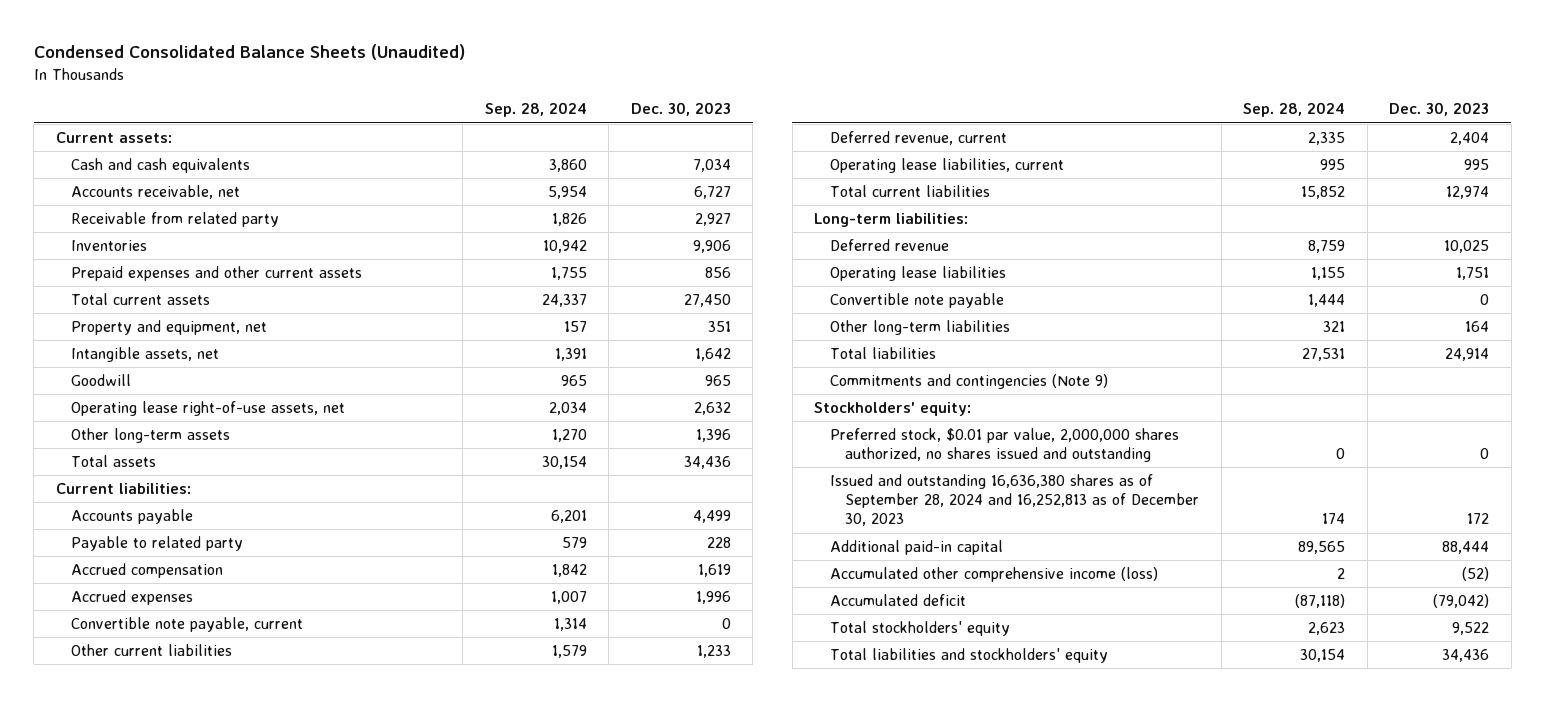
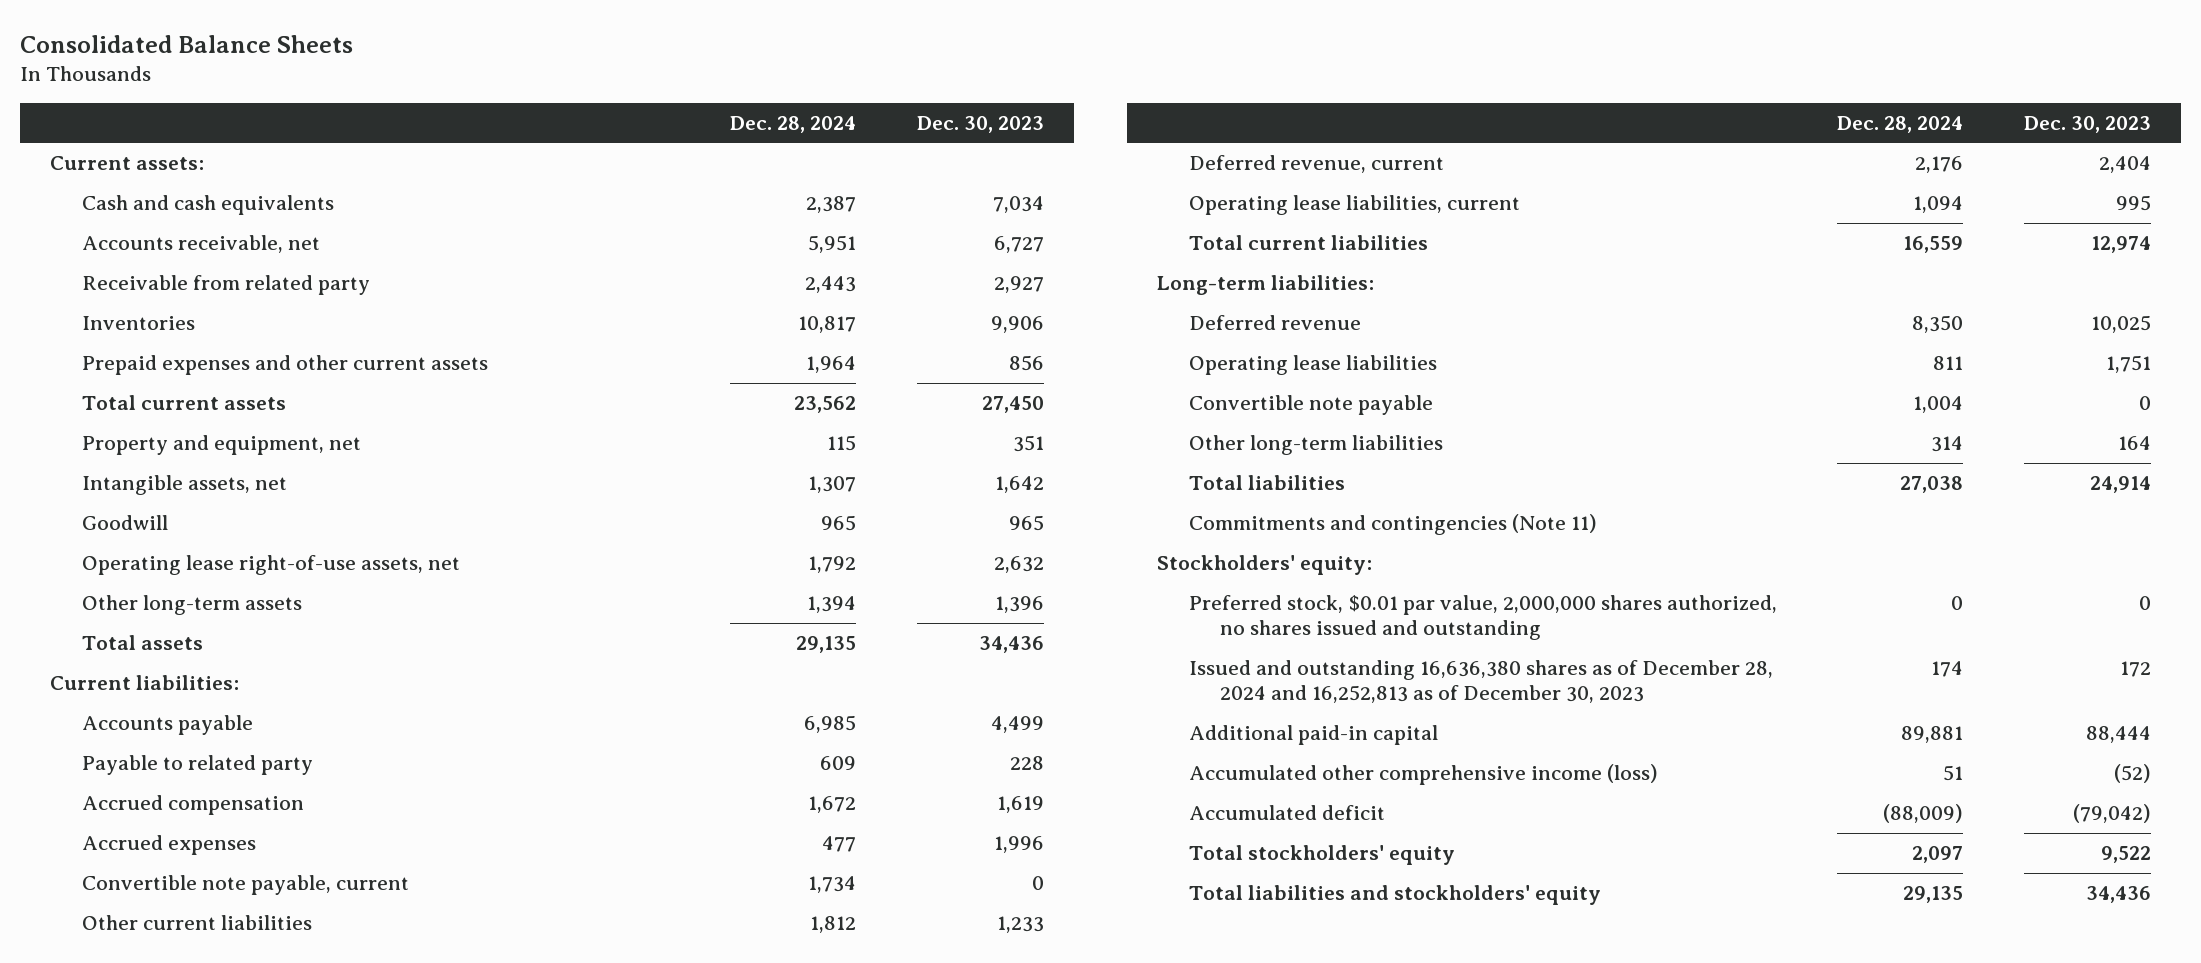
- Condensed Consolidated Balance Sheets (Unaudited)
+ Consolidated Balance Sheets
- | Sep. 28, 2024 | Dec. 30, 2023
+ | Dec. 28, 2024 | Dec. 30, 2023
- Commitments and contingencies (Note 9)
+ Commitments and contingencies (Note 11)
- Issued and outstanding 16,636,380 shares as of September 28, 2024 and 16,252,813 as of December 30, 2023 | 174 | 172
+ Issued and outstanding 16,636,380 shares as of December 28, 2024 and 16,252,813 as of December 30, 2023 | 174 | 172

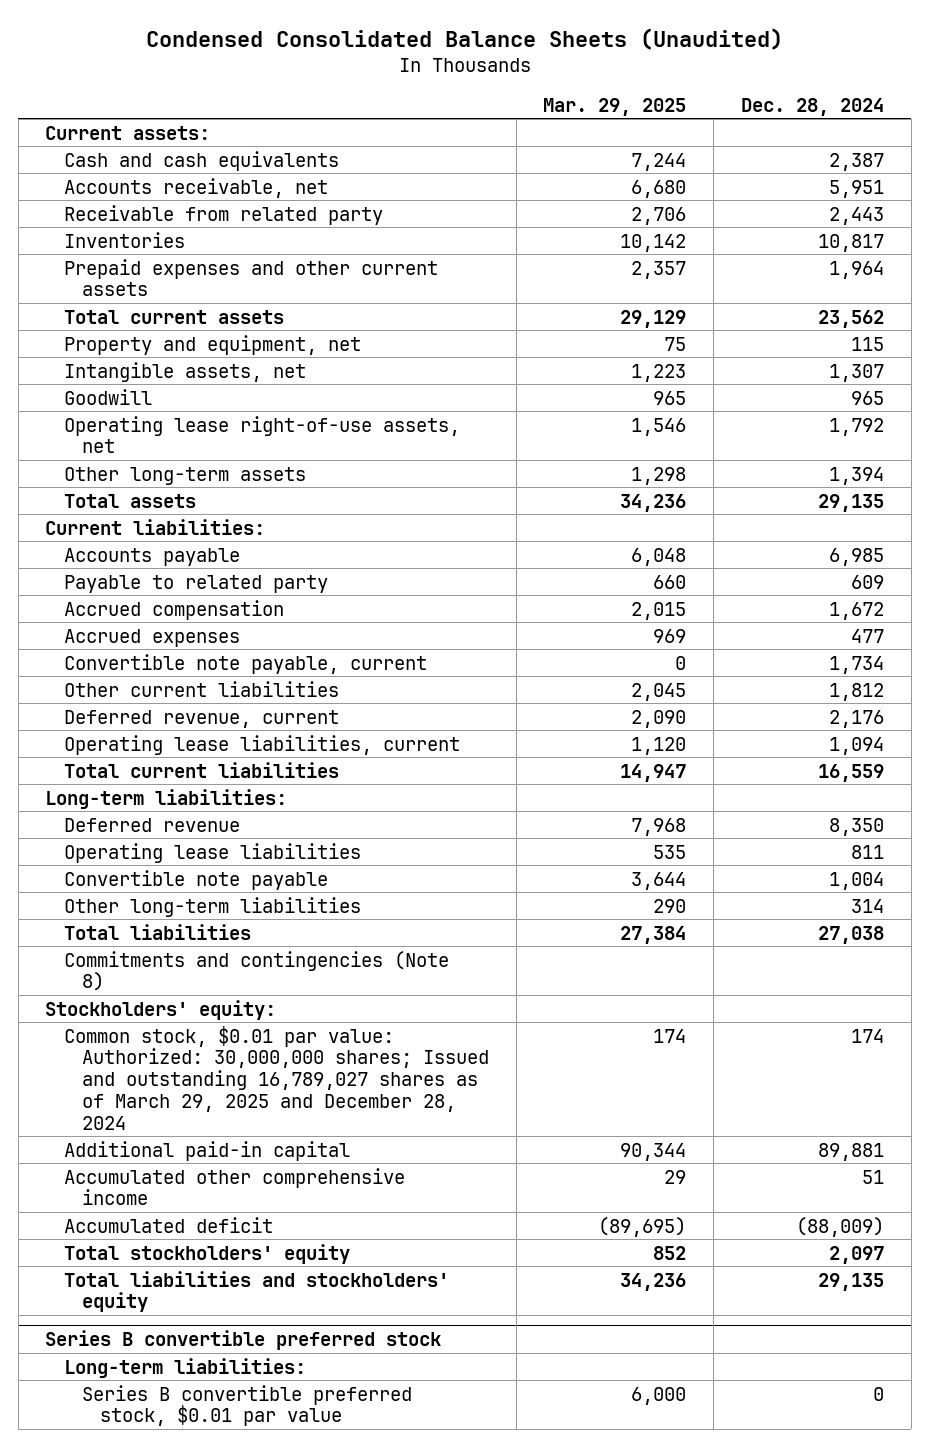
- Consolidated Balance Sheets
+ Condensed Consolidated Balance Sheets (Unaudited)
- | Dec. 28, 2024 | Dec. 30, 2023
+ | Mar. 29, 2025 | Dec. 28, 2024
- Commitments and contingencies (Note 11)
+ Commitments and contingencies (Note 8)
- Preferred stock, $0.01 par value, 2,000,000 shares authorized, no shares issued and outstanding | 0 | 0
- Issued and outstanding 16,636,380 shares as of December 28, 2024 and 16,252,813 as of December 30, 2023 | 174 | 172
+ Common stock, $0.01 par value: Authorized: 30,000,000 shares; Issued and outstanding 16,789,027 shares as of March 29, 2025 and December 28, 2024 | 174 | 174
- Accumulated other comprehensive income (loss) | 51 | (52)
+ Accumulated other comprehensive income | 29 | 51
+ Series B convertible preferred stock
+ Long-term liabilities:
+ Series B convertible preferred stock, $0.01 par value | 6,000 | 0

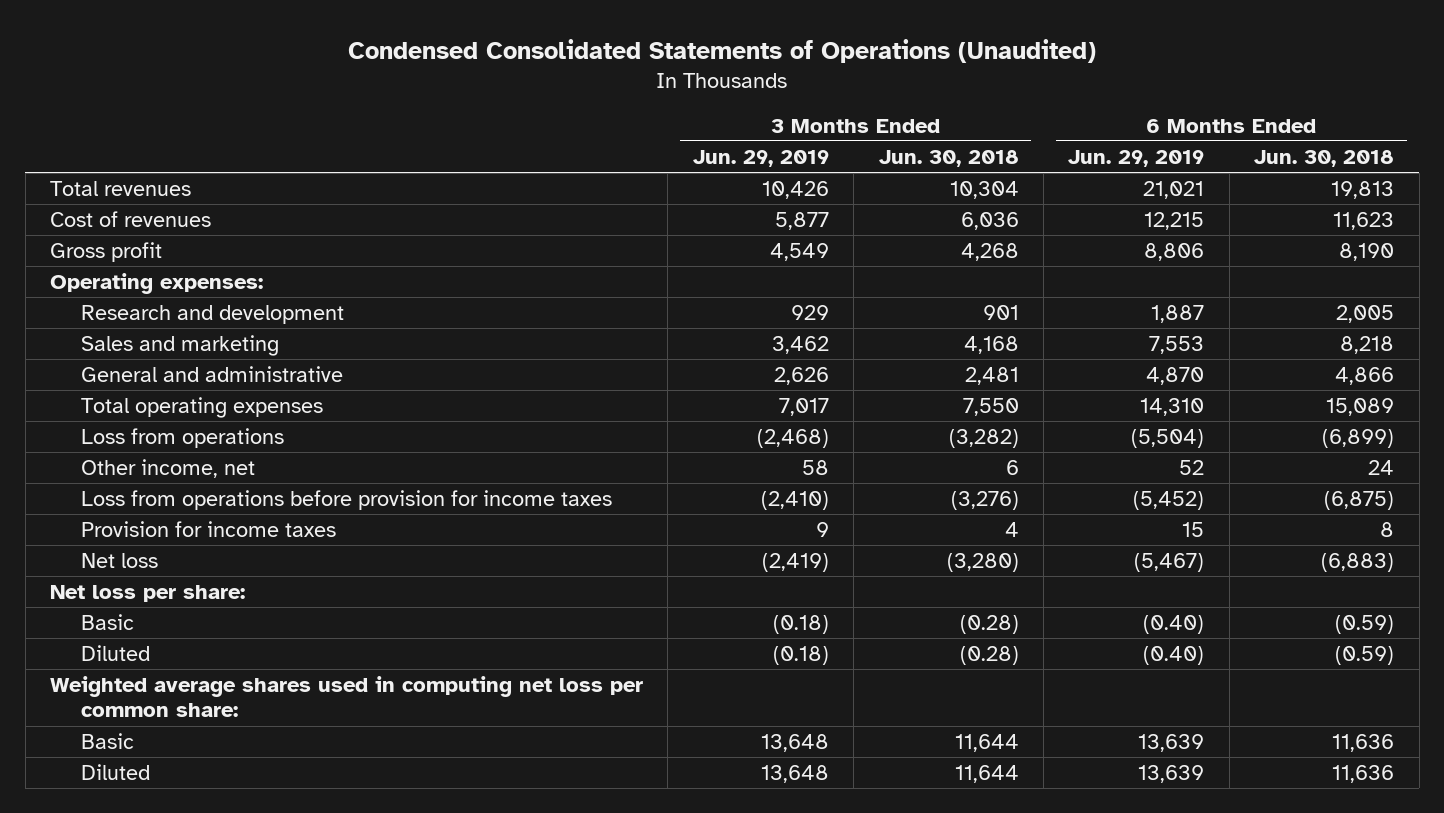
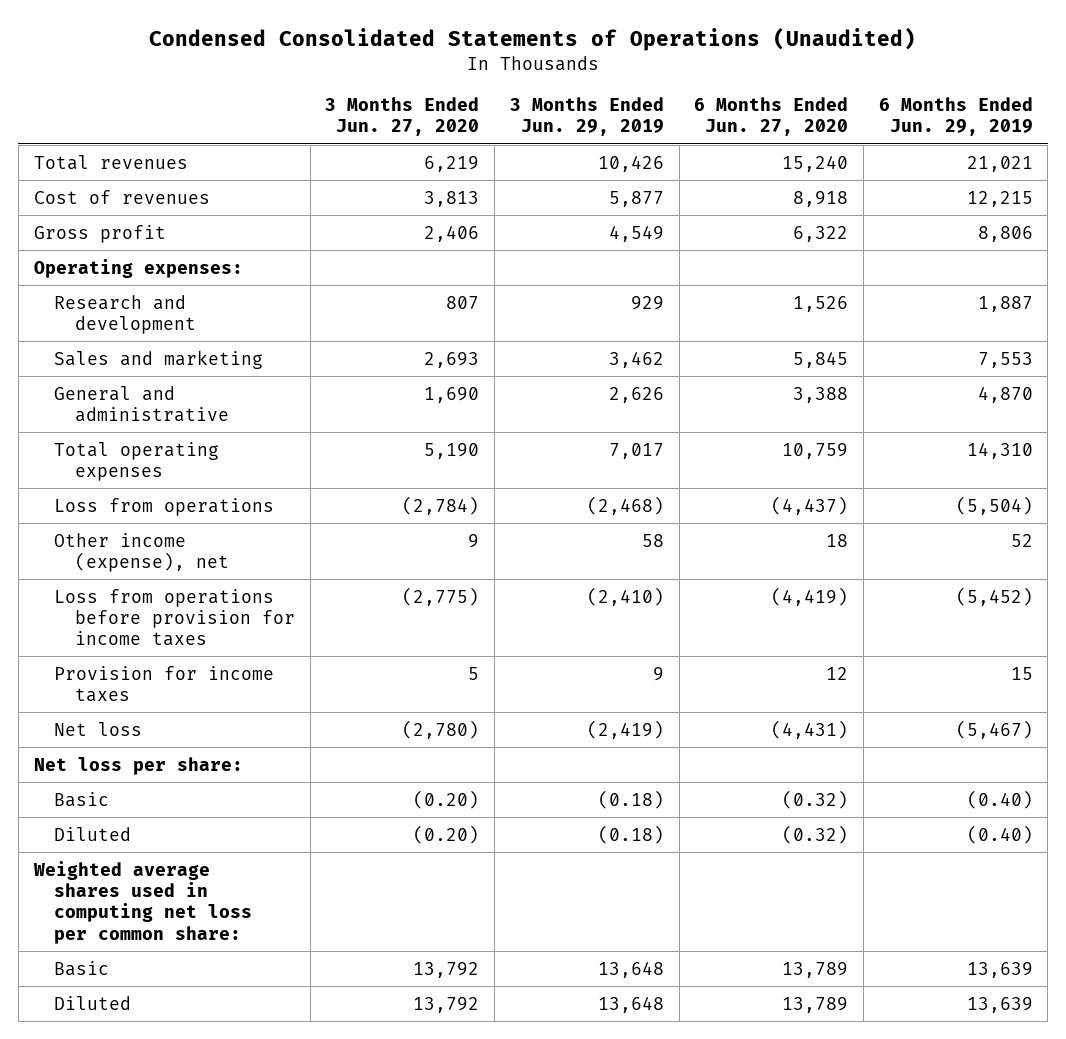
- | 3 Months Ended Jun. 29, 2019 | 3 Months Ended Jun. 30, 2018 | 6 Months Ended Jun. 29, 2019 | 6 Months Ended Jun. 30, 2018
+ | 3 Months Ended Jun. 27, 2020 | 3 Months Ended Jun. 29, 2019 | 6 Months Ended Jun. 27, 2020 | 6 Months Ended Jun. 29, 2019
- Other income, net | 58 | 6 | 52 | 24
+ Other income (expense), net | 9 | 58 | 18 | 52

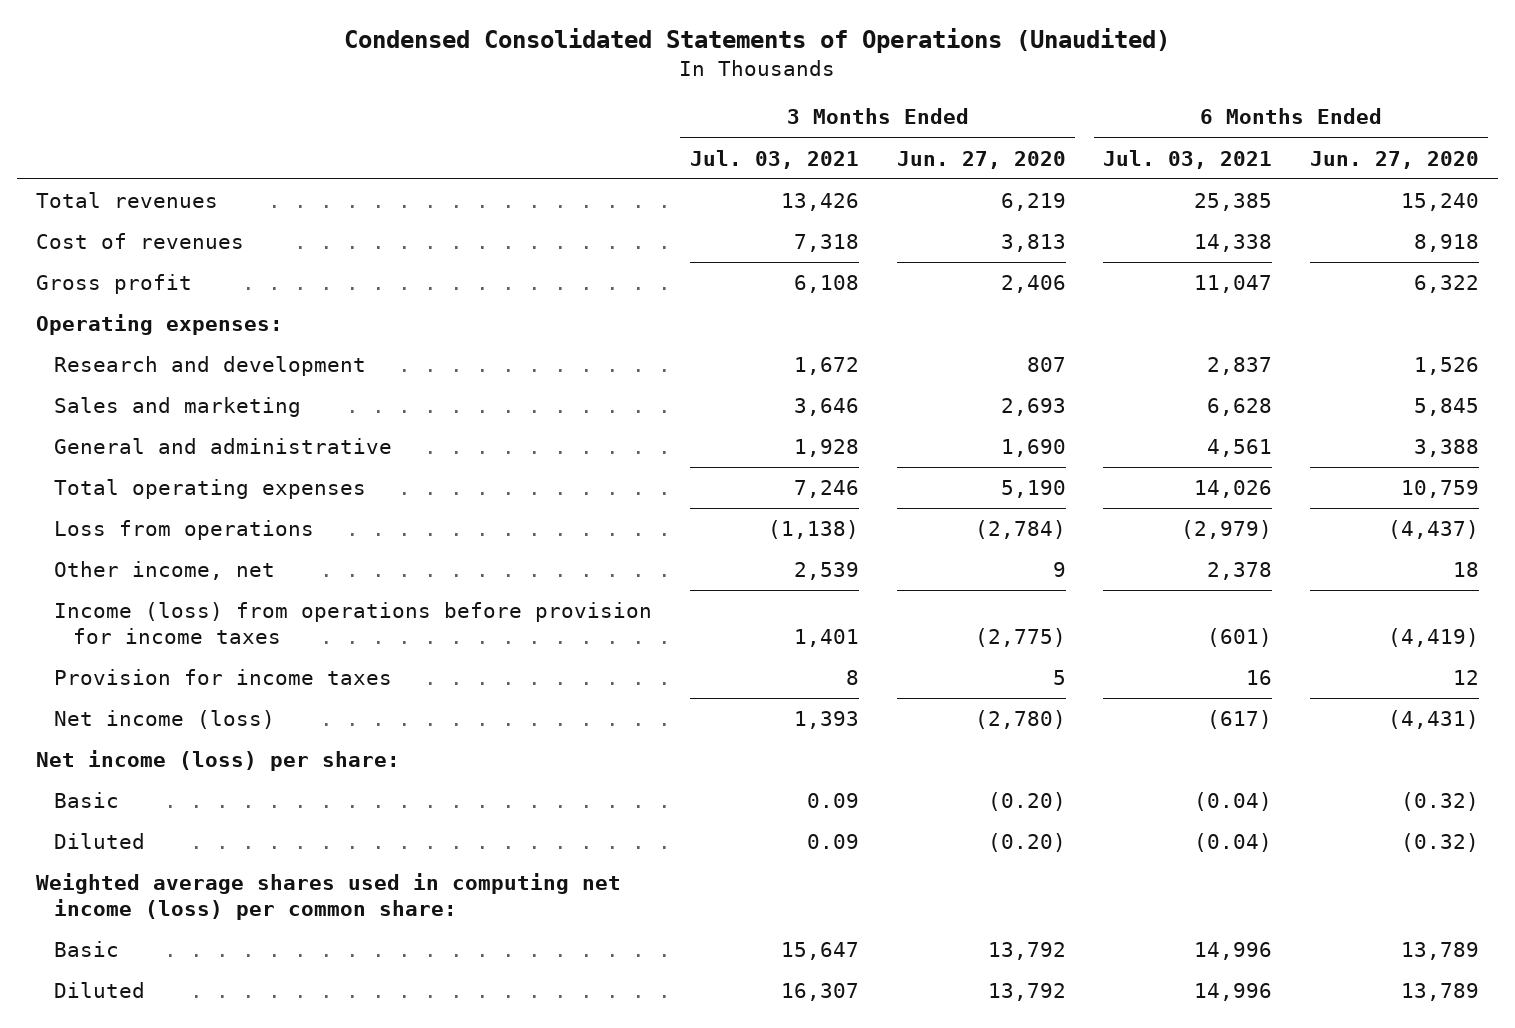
- | 3 Months Ended Jun. 27, 2020 | 3 Months Ended Jun. 29, 2019 | 6 Months Ended Jun. 27, 2020 | 6 Months Ended Jun. 29, 2019
+ | 3 Months Ended Jul. 03, 2021 | 3 Months Ended Jun. 27, 2020 | 6 Months Ended Jul. 03, 2021 | 6 Months Ended Jun. 27, 2020
- Other income (expense), net | 9 | 58 | 18 | 52
- Loss from operations before provision for income taxes | (2,775) | (2,410) | (4,419) | (5,452)
+ Other income, net | 2,539 | 9 | 2,378 | 18
+ Income (loss) from operations before provision for income taxes | 1,401 | (2,775) | (601) | (4,419)
- Net loss | (2,780) | (2,419) | (4,431) | (5,467)
- Net loss per share:
+ Net income (loss) | 1,393 | (2,780) | (617) | (4,431)
+ Net income (loss) per share:
- Weighted average shares used in computing net loss per common share:
+ Weighted average shares used in computing net income (loss) per common share:

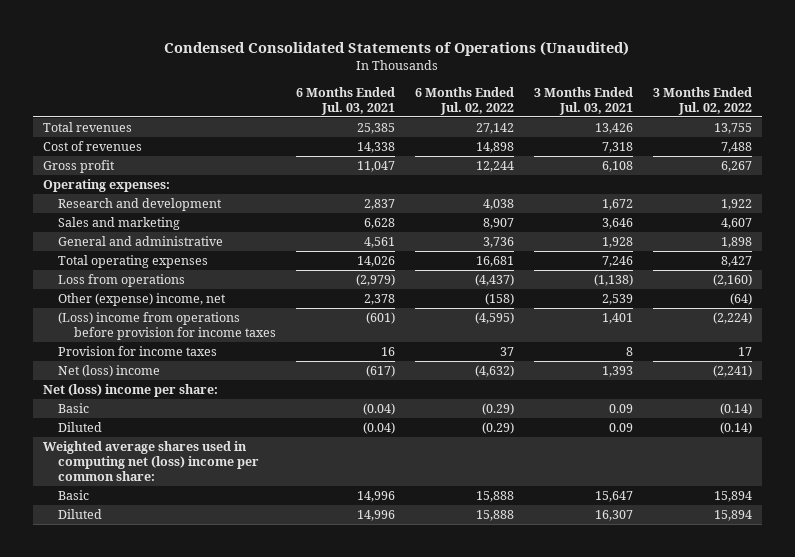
- | 3 Months Ended Jul. 03, 2021 | 3 Months Ended Jun. 27, 2020 | 6 Months Ended Jul. 03, 2021 | 6 Months Ended Jun. 27, 2020
+ | 6 Months Ended Jul. 03, 2021 | 6 Months Ended Jul. 02, 2022 | 3 Months Ended Jul. 03, 2021 | 3 Months Ended Jul. 02, 2022
- Other income, net | 2,539 | 9 | 2,378 | 18
- Income (loss) from operations before provision for income taxes | 1,401 | (2,775) | (601) | (4,419)
+ Other (expense) income, net | 2,378 | (158) | 2,539 | (64)
+ (Loss) income from operations before provision for income taxes | (601) | (4,595) | 1,401 | (2,224)
- Net income (loss) | 1,393 | (2,780) | (617) | (4,431)
- Net income (loss) per share:
+ Net (loss) income | (617) | (4,632) | 1,393 | (2,241)
+ Net (loss) income per share:
- Weighted average shares used in computing net income (loss) per common share:
+ Weighted average shares used in computing net (loss) income per common share:

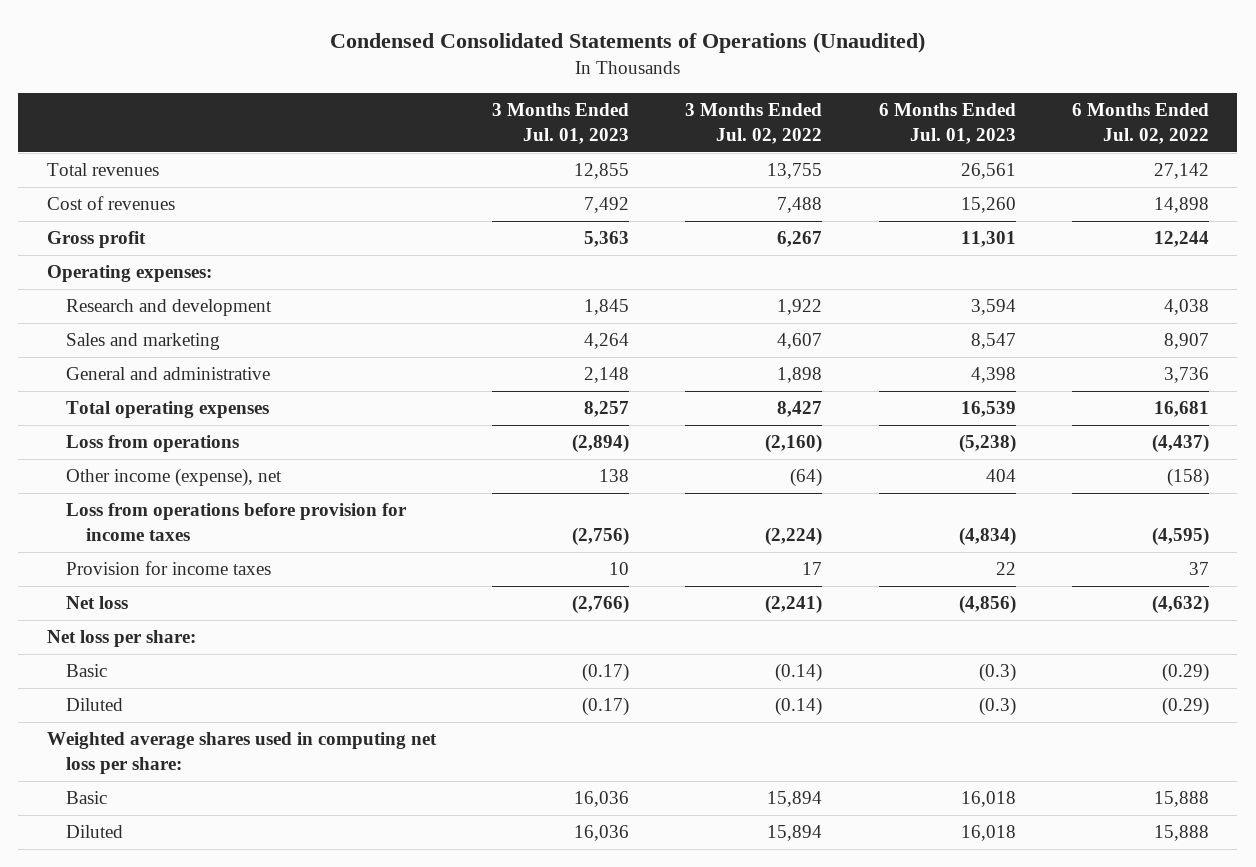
- | 6 Months Ended Jul. 03, 2021 | 6 Months Ended Jul. 02, 2022 | 3 Months Ended Jul. 03, 2021 | 3 Months Ended Jul. 02, 2022
+ | 3 Months Ended Jul. 01, 2023 | 3 Months Ended Jul. 02, 2022 | 6 Months Ended Jul. 01, 2023 | 6 Months Ended Jul. 02, 2022
- Other (expense) income, net | 2,378 | (158) | 2,539 | (64)
- (Loss) income from operations before provision for income taxes | (601) | (4,595) | 1,401 | (2,224)
+ Other income (expense), net | 138 | (64) | 404 | (158)
+ Loss from operations before provision for income taxes | (2,756) | (2,224) | (4,834) | (4,595)
- Net (loss) income | (617) | (4,632) | 1,393 | (2,241)
- Net (loss) income per share:
+ Net loss | (2,766) | (2,241) | (4,856) | (4,632)
+ Net loss per share:
- Weighted average shares used in computing net (loss) income per common share:
+ Weighted average shares used in computing net loss per share:

